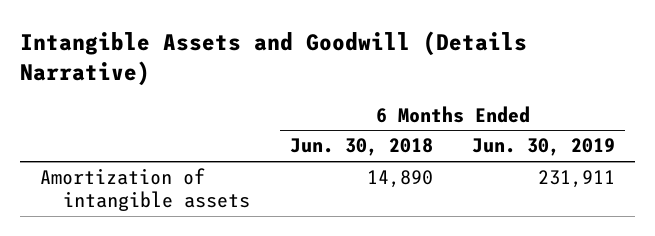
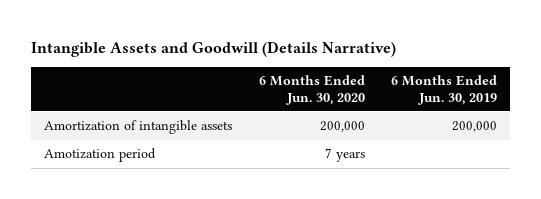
- | 6 Months Ended Jun. 30, 2018 | 6 Months Ended Jun. 30, 2019
+ | 6 Months Ended Jun. 30, 2020 | 6 Months Ended Jun. 30, 2019
- Amortization of intangible assets | 14,890 | 231,911
+ Amortization of intangible assets | 200,000 | 200,000
+ Amotization period | 7 years |

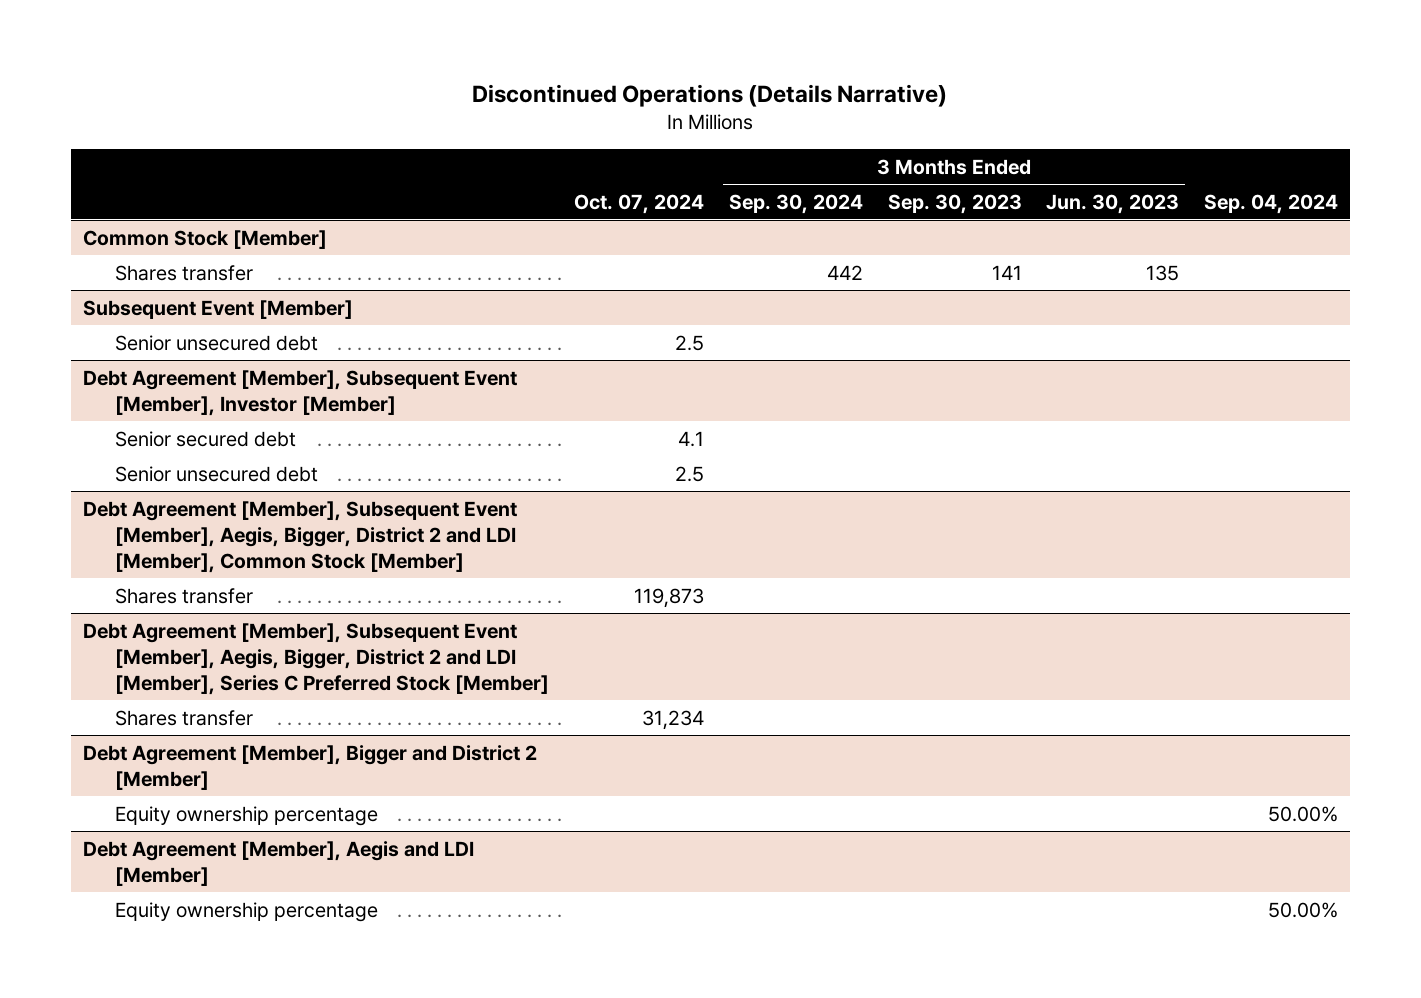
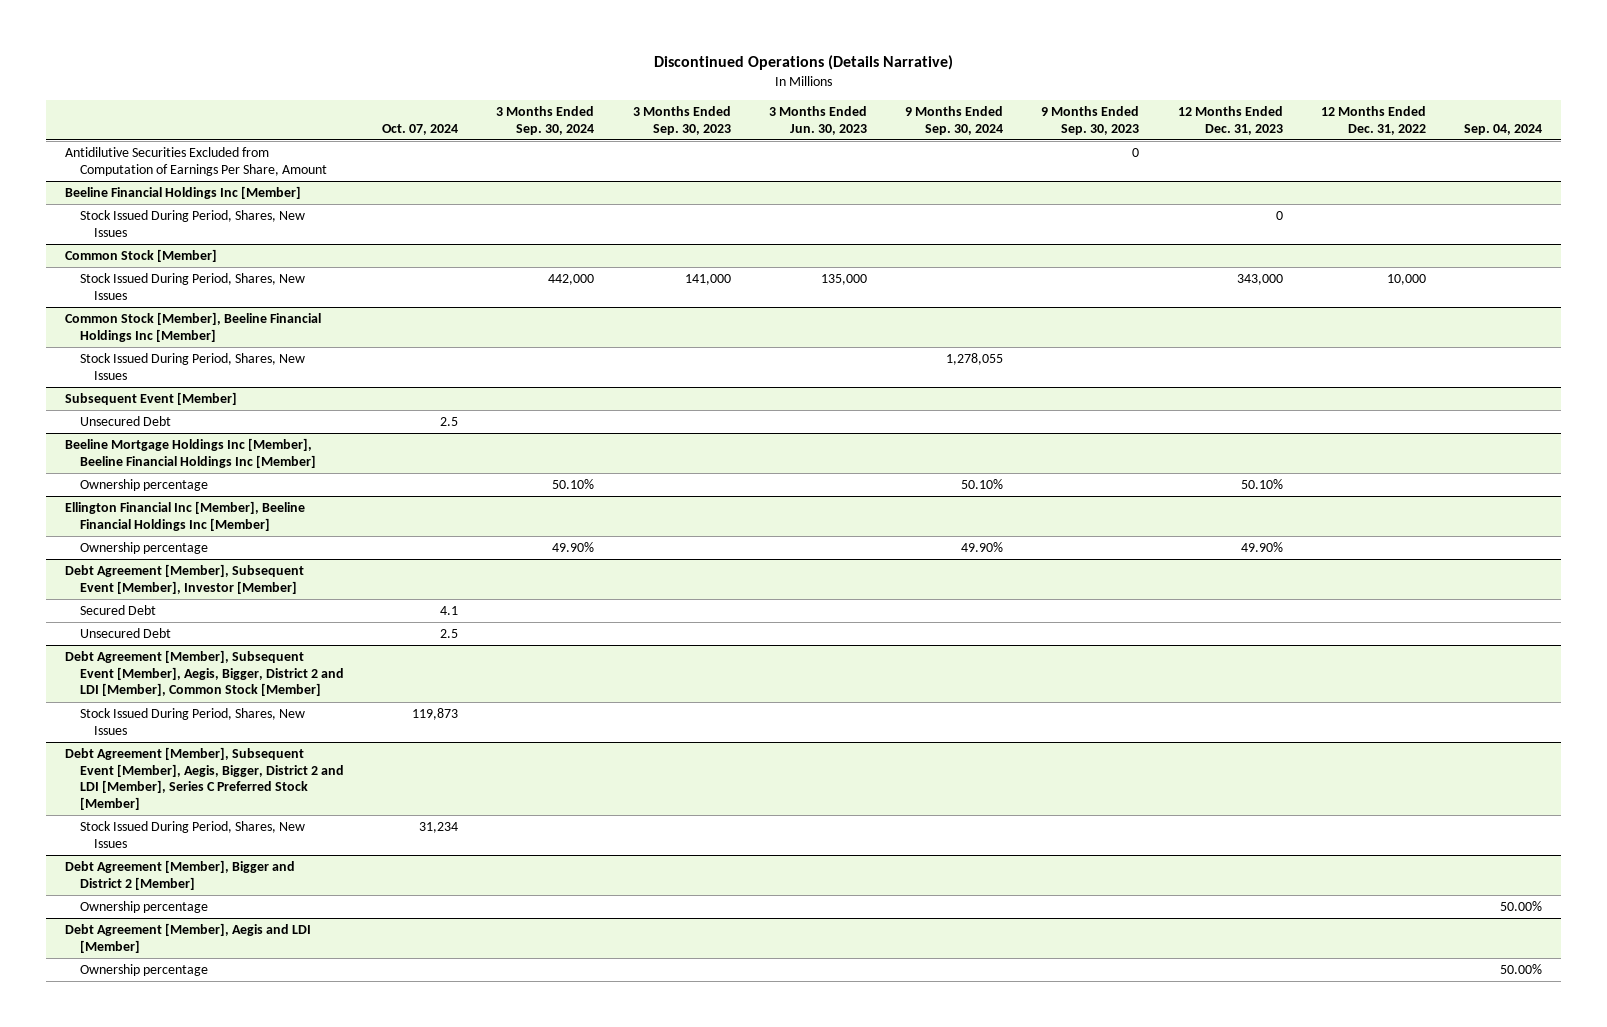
- | Oct. 07, 2024 | 3 Months Ended Sep. 30, 2024 | 3 Months Ended Sep. 30, 2023 | 3 Months Ended Jun. 30, 2023 | Sep. 04, 2024
+ | Oct. 07, 2024 | 3 Months Ended Sep. 30, 2024 | 3 Months Ended Sep. 30, 2023 | 3 Months Ended Jun. 30, 2023 | 9 Months Ended Sep. 30, 2024 | 9 Months Ended Sep. 30, 2023 | 12 Months Ended Dec. 31, 2023 | 12 Months Ended Dec. 31, 2022 | Sep. 04, 2024
+ Antidilutive Securities Excluded from Computation of Earnings Per Share, Amount | | | | | | 0 | | |
+ Beeline Financial Holdings Inc [Member]
+ Stock Issued During Period, Shares, New Issues | | | | | | | 0 | |
@ Common Stock [Member]
- Shares transfer | | 442 | 141 | 135 |
+ Stock Issued During Period, Shares, New Issues | | 442,000 | 141,000 | 135,000 | | | 343,000 | 10,000 |
+ Common Stock [Member], Beeline Financial Holdings Inc [Member]
+ Stock Issued During Period, Shares, New Issues | | | | | 1,278,055 | | | |
@ Subsequent Event [Member]
- Senior unsecured debt | 2.5 | | | |
+ Unsecured Debt | 2.5 | | | | | | | |
+ Beeline Mortgage Holdings Inc [Member], Beeline Financial Holdings Inc [Member]
+ Ownership percentage | | 50.10% | | | 50.10% | | 50.10% | |
+ Ellington Financial Inc [Member], Beeline Financial Holdings Inc [Member]
+ Ownership percentage | | 49.90% | | | 49.90% | | 49.90% | |
@ Debt Agreement [Member], Subsequent Event [Member], Investor [Member]
- Senior secured debt | 4.1 | | | |
- Senior unsecured debt | 2.5 | | | |
+ Secured Debt | 4.1 | | | | | | | |
+ Unsecured Debt | 2.5 | | | | | | | |
@ Debt Agreement [Member], Subsequent Event [Member], Aegis, Bigger, District 2 and LDI [Member], Common Stock [Member]
- Shares transfer | 119,873 | | | |
+ Stock Issued During Period, Shares, New Issues | 119,873 | | | | | | | |
@ Debt Agreement [Member], Subsequent Event [Member], Aegis, Bigger, District 2 and LDI [Member], Series C Preferred Stock [Member]
- Shares transfer | 31,234 | | | |
+ Stock Issued During Period, Shares, New Issues | 31,234 | | | | | | | |
@ Debt Agreement [Member], Bigger and District 2 [Member]
- Equity ownership percentage | | | | | 50.00%
+ Ownership percentage | | | | | | | | | 50.00%
@ Debt Agreement [Member], Aegis and LDI [Member]
- Equity ownership percentage | | | | | 50.00%
+ Ownership percentage | | | | | | | | | 50.00%

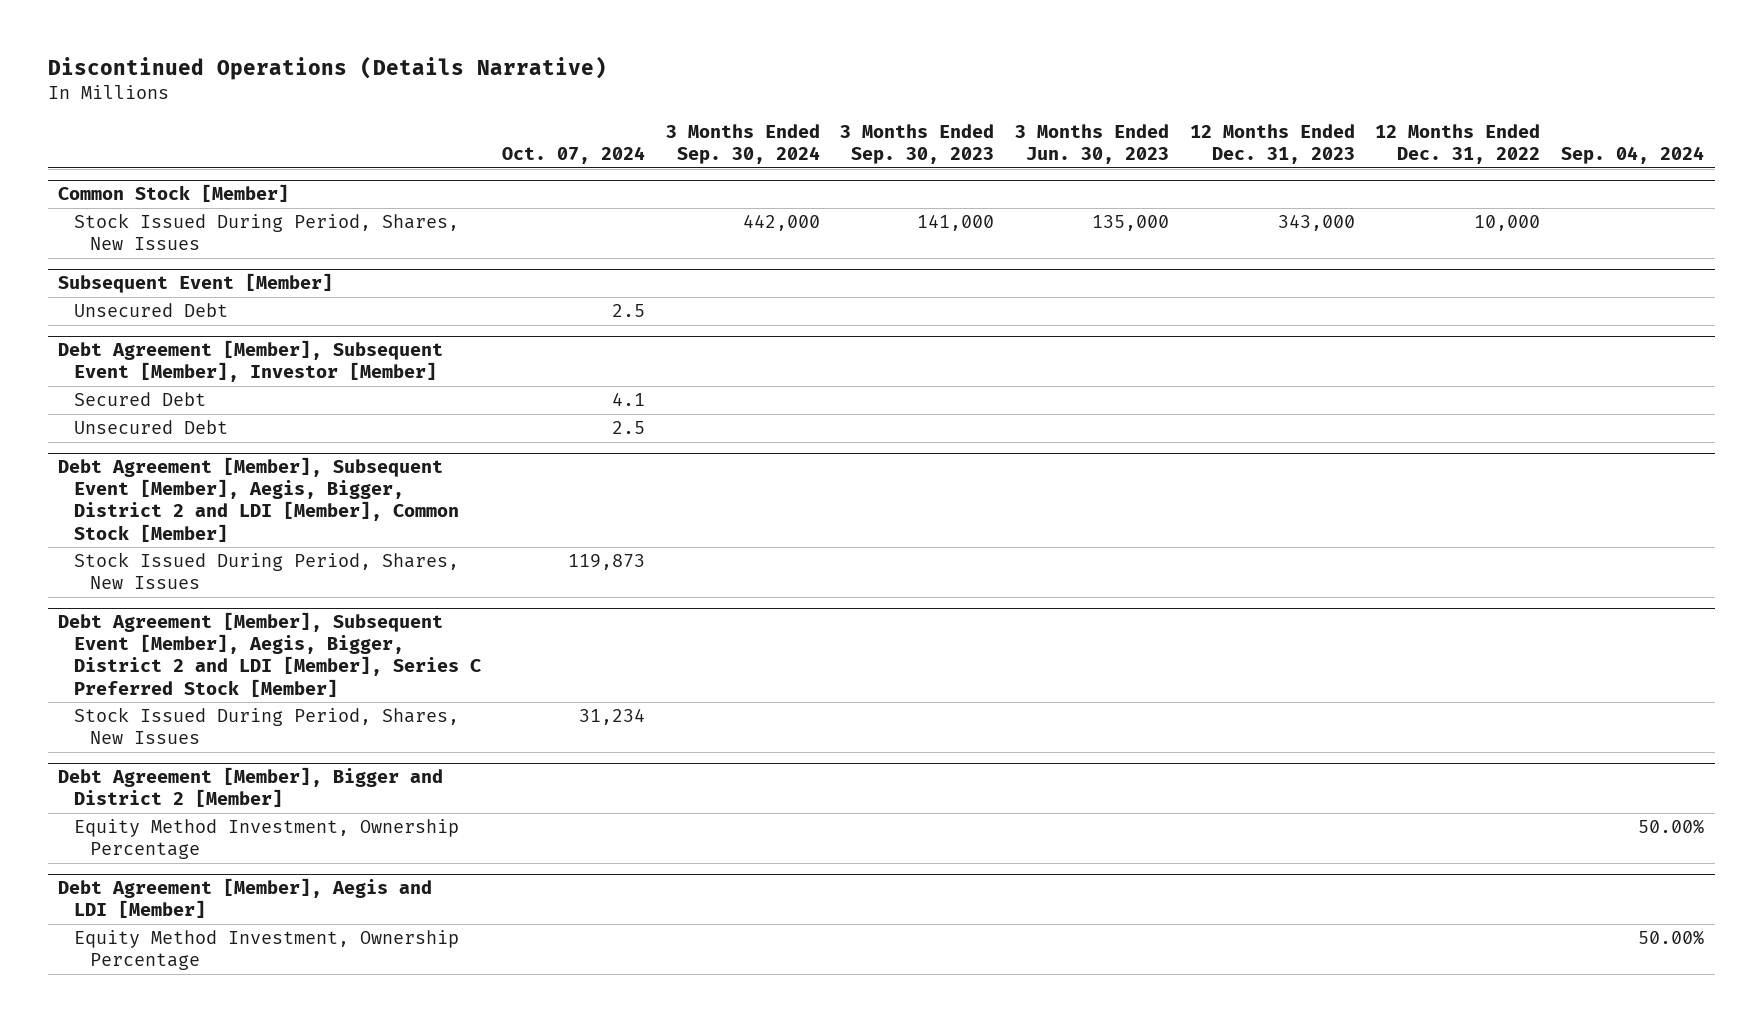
- | Oct. 07, 2024 | 3 Months Ended Sep. 30, 2024 | 3 Months Ended Sep. 30, 2023 | 3 Months Ended Jun. 30, 2023 | 9 Months Ended Sep. 30, 2024 | 9 Months Ended Sep. 30, 2023 | 12 Months Ended Dec. 31, 2023 | 12 Months Ended Dec. 31, 2022 | Sep. 04, 2024
+ | Oct. 07, 2024 | 3 Months Ended Sep. 30, 2024 | 3 Months Ended Sep. 30, 2023 | 3 Months Ended Jun. 30, 2023 | 12 Months Ended Dec. 31, 2023 | 12 Months Ended Dec. 31, 2022 | Sep. 04, 2024
- Antidilutive Securities Excluded from Computation of Earnings Per Share, Amount | | | | | | 0 | | |
- Beeline Financial Holdings Inc [Member]
- Stock Issued During Period, Shares, New Issues | | | | | | | 0 | |
- Common Stock [Member], Beeline Financial Holdings Inc [Member]
- Stock Issued During Period, Shares, New Issues | | | | | 1,278,055 | | | |
- Beeline Mortgage Holdings Inc [Member], Beeline Financial Holdings Inc [Member]
- Ownership percentage | | 50.10% | | | 50.10% | | 50.10% | |
- Ellington Financial Inc [Member], Beeline Financial Holdings Inc [Member]
- Ownership percentage | | 49.90% | | | 49.90% | | 49.90% | |
@ Debt Agreement [Member], Bigger and District 2 [Member]
- Ownership percentage | | | | | | | | | 50.00%
+ Equity Method Investment, Ownership Percentage | | | | | | | 50.00%
@ Debt Agreement [Member], Aegis and LDI [Member]
- Ownership percentage | | | | | | | | | 50.00%
+ Equity Method Investment, Ownership Percentage | | | | | | | 50.00%

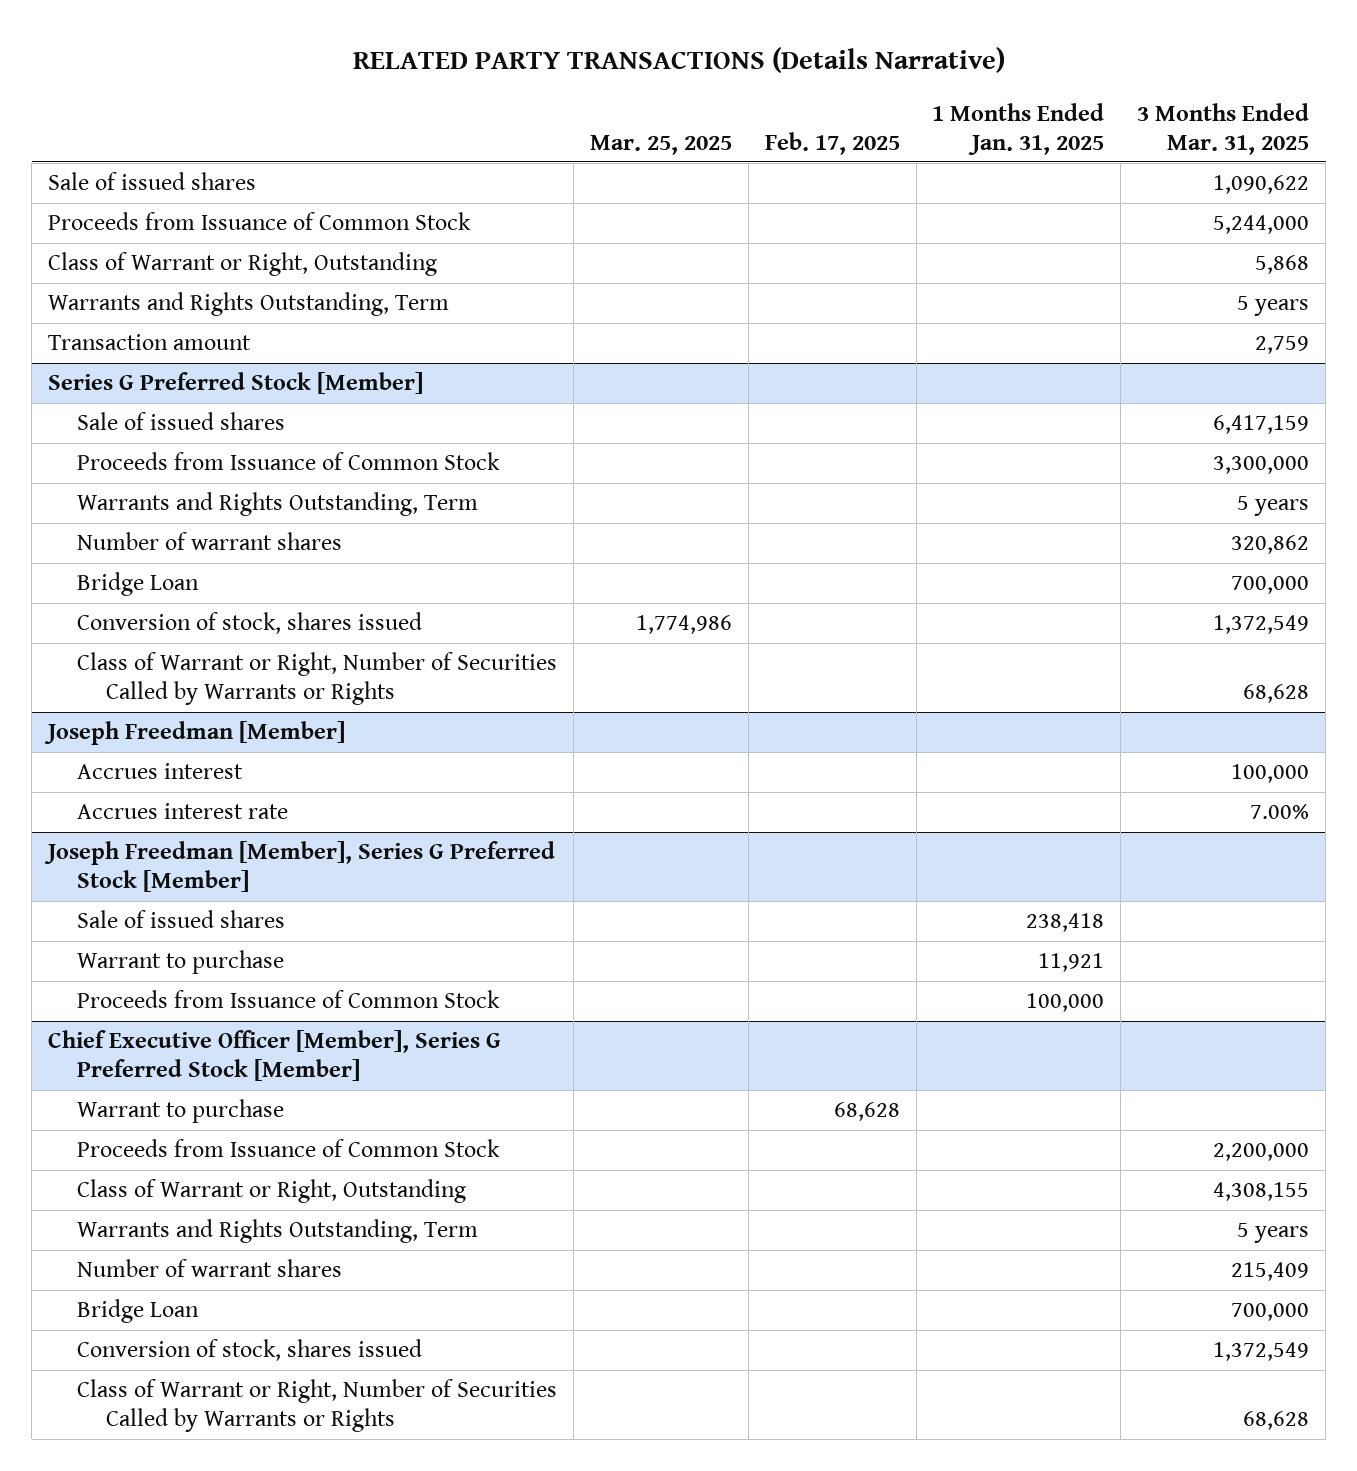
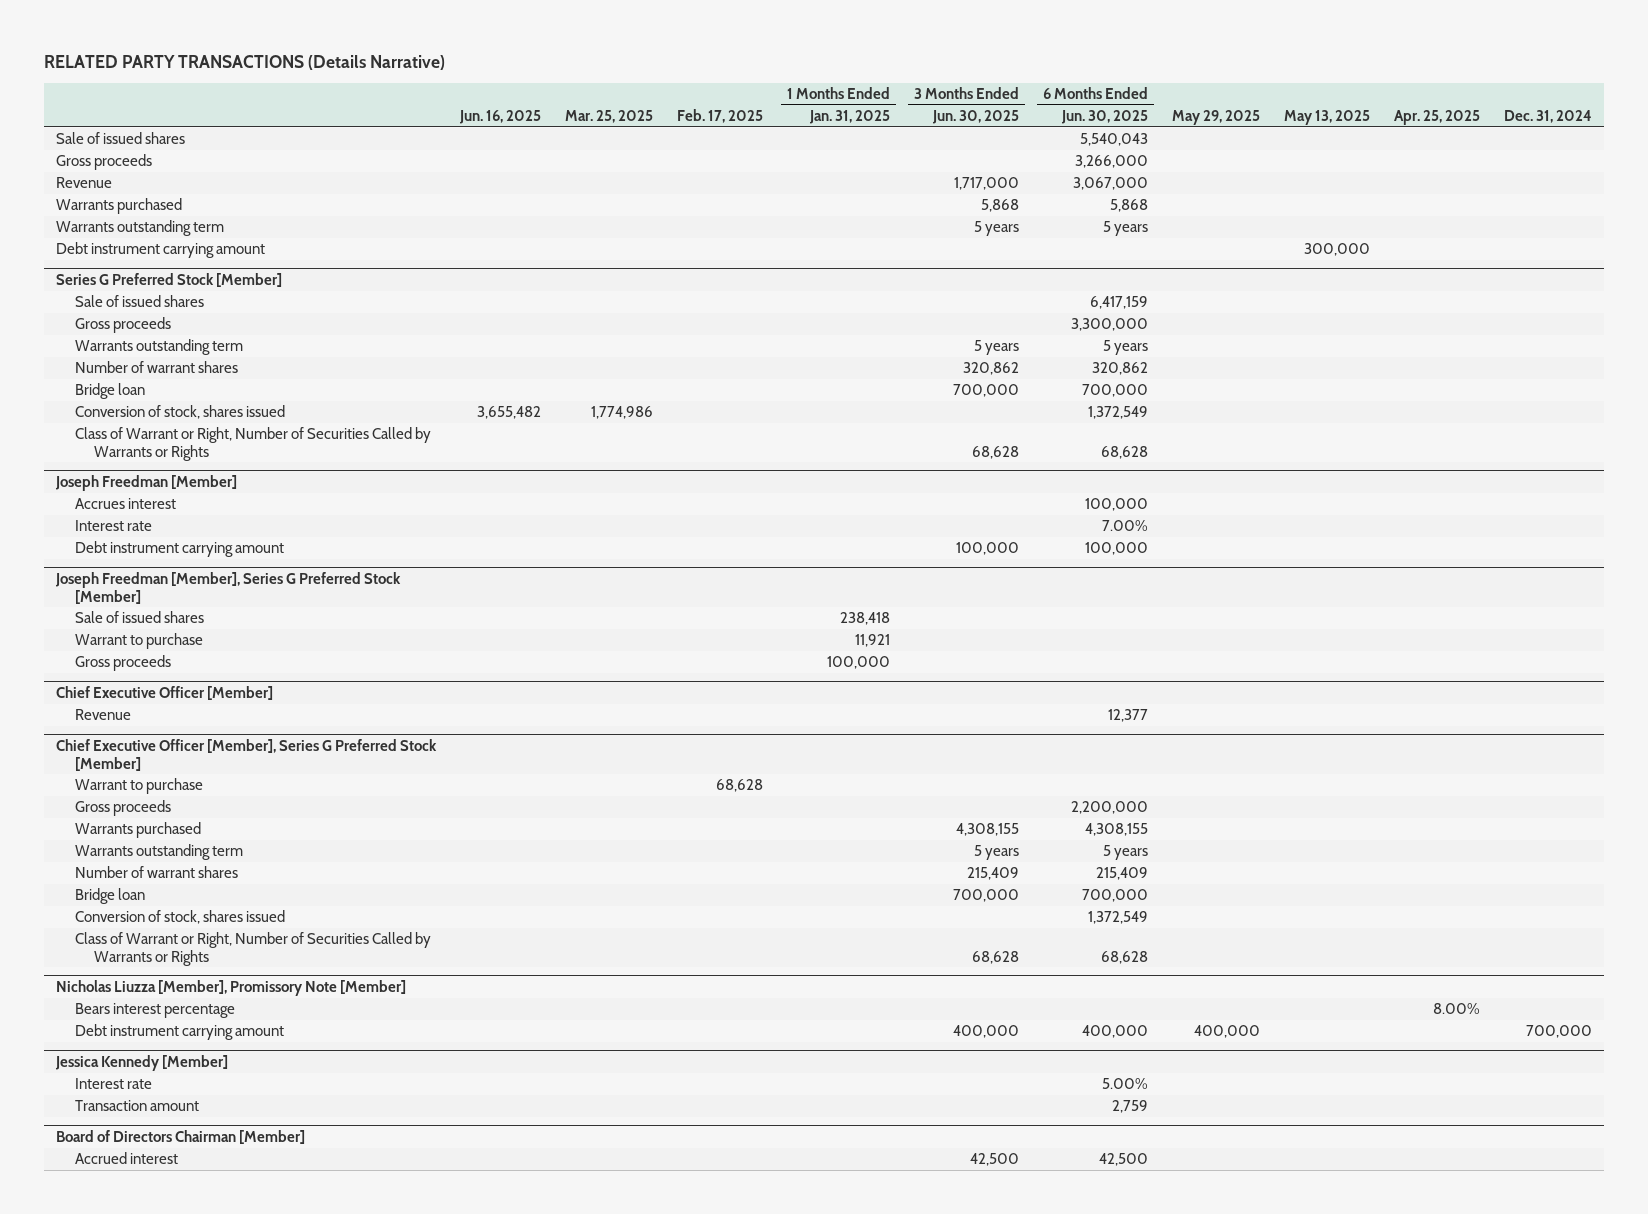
- | Mar. 25, 2025 | Feb. 17, 2025 | 1 Months Ended Jan. 31, 2025 | 3 Months Ended Mar. 31, 2025
+ | Jun. 16, 2025 | Mar. 25, 2025 | Feb. 17, 2025 | 1 Months Ended Jan. 31, 2025 | 3 Months Ended Jun. 30, 2025 | 6 Months Ended Jun. 30, 2025 | May 29, 2025 | May 13, 2025 | Apr. 25, 2025 | Dec. 31, 2024
- Proceeds from Issuance of Common Stock | | | | 5,244,000
- Class of Warrant or Right, Outstanding | | | | 5,868
- Warrants and Rights Outstanding, Term | | | | 5 years
- Transaction amount | | | | 2,759
+ Gross proceeds | | | | | | 3,266,000 | | | |
+ Revenue | | | | | 1,717,000 | 3,067,000 | | | |
+ Warrants purchased | | | | | 5,868 | 5,868 | | | |
+ Warrants outstanding term | | | | | 5 years | 5 years | | | |
+ Debt instrument carrying amount | | | | | | | | 300,000 | |
@ Series G Preferred Stock [Member]
- Proceeds from Issuance of Common Stock | | | | 3,300,000
- Warrants and Rights Outstanding, Term | | | | 5 years
+ Gross proceeds | | | | | | 3,300,000 | | | |
+ Warrants outstanding term | | | | | 5 years | 5 years | | | |
- Bridge Loan | | | | 700,000
+ Bridge loan | | | | | 700,000 | 700,000 | | | |
@ Joseph Freedman [Member]
- Accrues interest rate | | | | 7.00%
+ Interest rate | | | | | | 7.00% | | | |
+ Debt instrument carrying amount | | | | | 100,000 | 100,000 | | | |
@ Joseph Freedman [Member], Series G Preferred Stock [Member]
- Proceeds from Issuance of Common Stock | | | 100,000 |
+ Gross proceeds | | | | 100,000 | | | | | |
+ Chief Executive Officer [Member]
+ Revenue | | | | | | 12,377 | | | |
@ Chief Executive Officer [Member], Series G Preferred Stock [Member]
- Proceeds from Issuance of Common Stock | | | | 2,200,000
- Class of Warrant or Right, Outstanding | | | | 4,308,155
- Warrants and Rights Outstanding, Term | | | | 5 years
+ Gross proceeds | | | | | | 2,200,000 | | | |
+ Warrants purchased | | | | | 4,308,155 | 4,308,155 | | | |
+ Warrants outstanding term | | | | | 5 years | 5 years | | | |
- Bridge Loan | | | | 700,000
+ Bridge loan | | | | | 700,000 | 700,000 | | | |
+ Nicholas Liuzza [Member], Promissory Note [Member]
+ Bears interest percentage | | | | | | | | | 8.00% |
+ Debt instrument carrying amount | | | | | 400,000 | 400,000 | 400,000 | | | 700,000
+ Jessica Kennedy [Member]
+ Interest rate | | | | | | 5.00% | | | |
+ Transaction amount | | | | | | 2,759 | | | |
+ Board of Directors Chairman [Member]
+ Accrued interest | | | | | 42,500 | 42,500 | | | |

